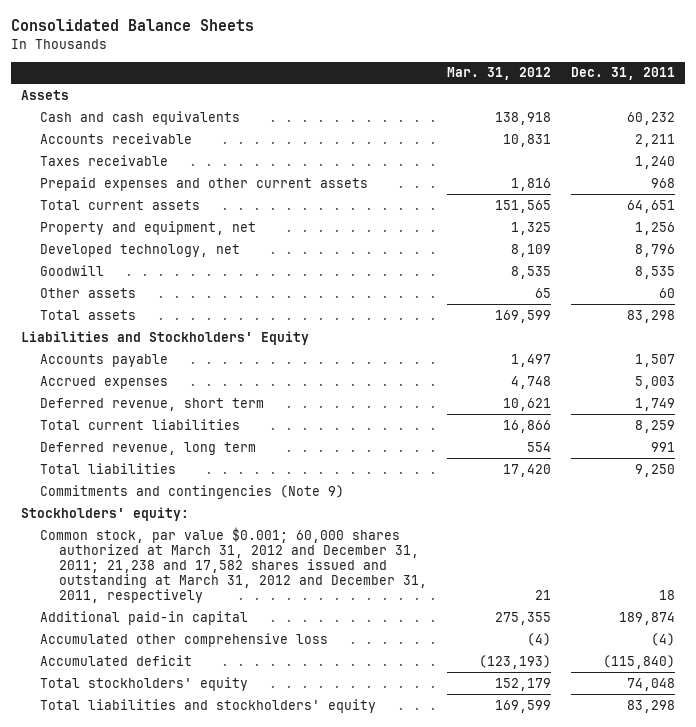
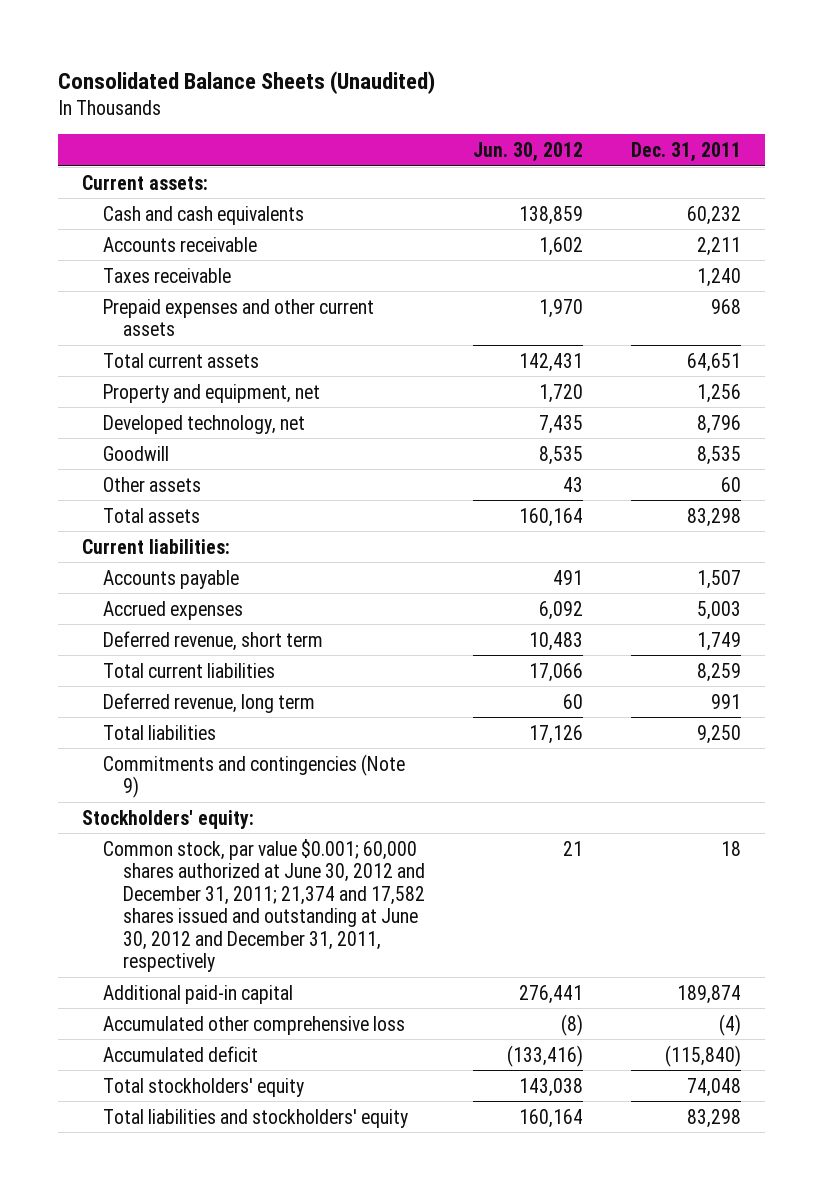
- Consolidated Balance Sheets
+ Consolidated Balance Sheets (Unaudited)
- | Mar. 31, 2012 | Dec. 31, 2011
+ | Jun. 30, 2012 | Dec. 31, 2011
- Assets
+ Current assets:
- Liabilities and Stockholders' Equity
+ Current liabilities:
- Common stock, par value $0.001; 60,000 shares authorized at March 31, 2012 and December 31, 2011; 21,238 and 17,582 shares issued and outstanding at March 31, 2012 and December 31, 2011, respectively | 21 | 18
+ Common stock, par value $0.001; 60,000 shares authorized at June 30, 2012 and December 31, 2011; 21,374 and 17,582 shares issued and outstanding at June 30, 2012 and December 31, 2011, respectively | 21 | 18

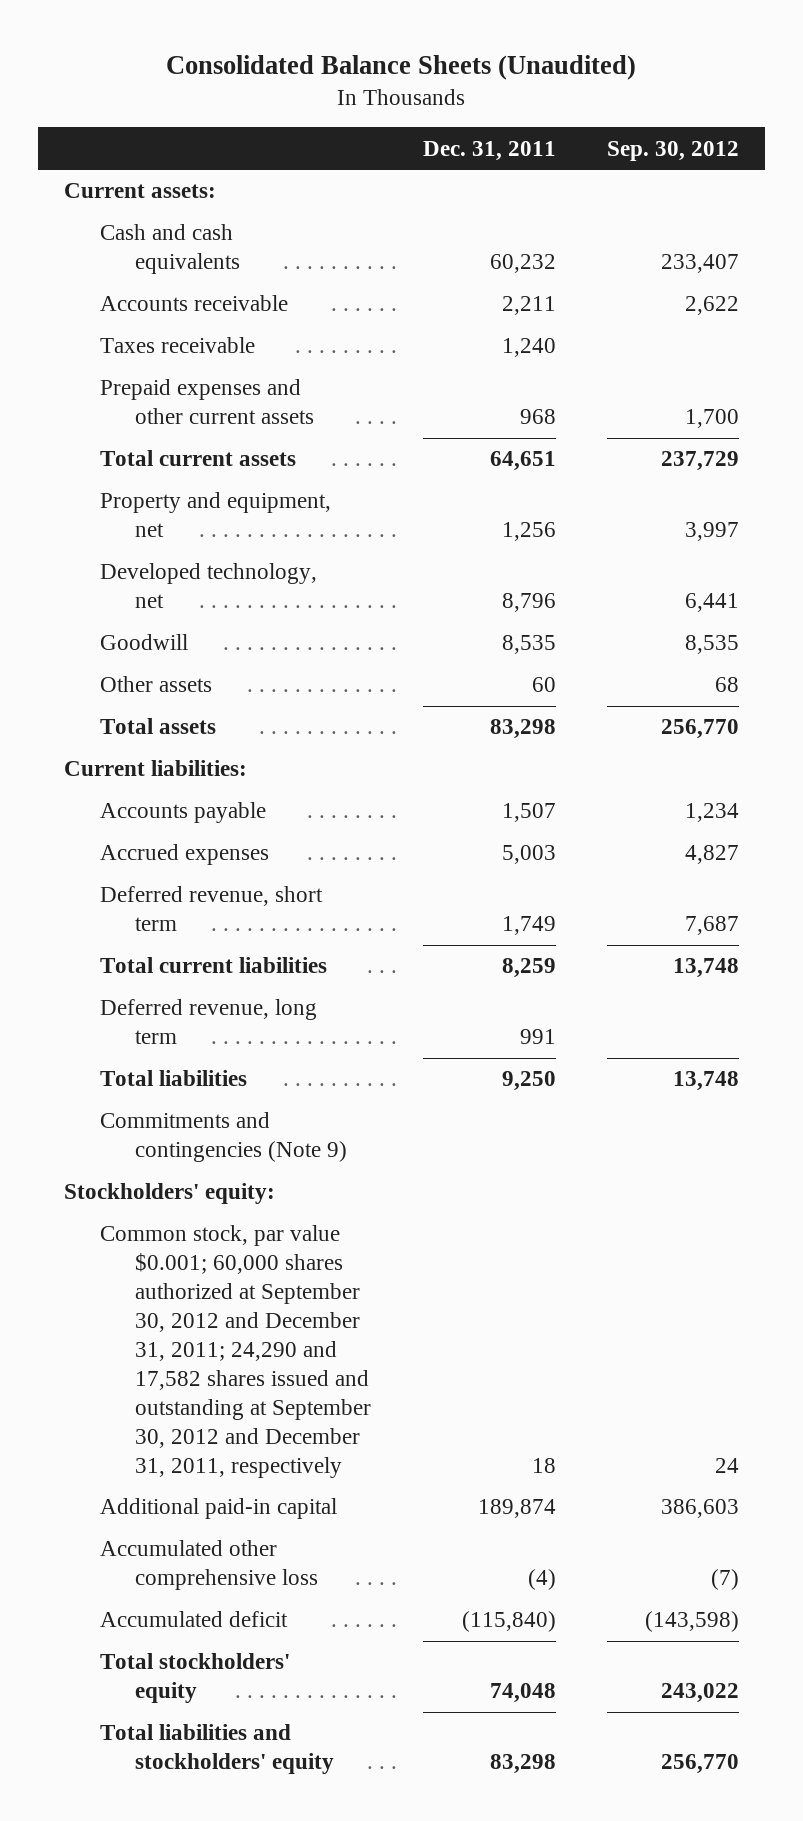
- | Jun. 30, 2012 | Dec. 31, 2011
+ | Dec. 31, 2011 | Sep. 30, 2012
- Common stock, par value $0.001; 60,000 shares authorized at June 30, 2012 and December 31, 2011; 21,374 and 17,582 shares issued and outstanding at June 30, 2012 and December 31, 2011, respectively | 21 | 18
+ Common stock, par value $0.001; 60,000 shares authorized at September 30, 2012 and December 31, 2011; 24,290 and 17,582 shares issued and outstanding at September 30, 2012 and December 31, 2011, respectively | 18 | 24

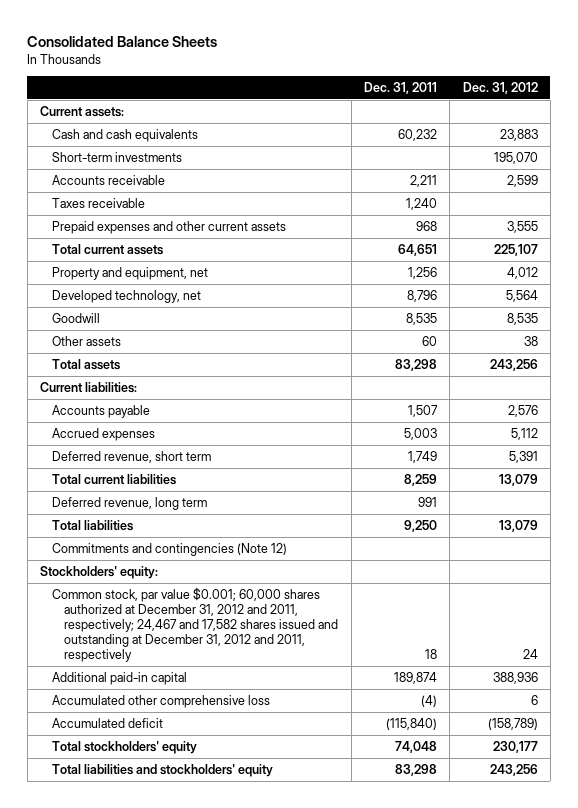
- Consolidated Balance Sheets (Unaudited)
+ Consolidated Balance Sheets
- | Dec. 31, 2011 | Sep. 30, 2012
+ | Dec. 31, 2011 | Dec. 31, 2012
+ Short-term investments | | 195,070
- Commitments and contingencies (Note 9)
+ Commitments and contingencies (Note 12)
- Common stock, par value $0.001; 60,000 shares authorized at September 30, 2012 and December 31, 2011; 24,290 and 17,582 shares issued and outstanding at September 30, 2012 and December 31, 2011, respectively | 18 | 24
+ Common stock, par value $0.001; 60,000 shares authorized at December 31, 2012 and 2011, respectively; 24,467 and 17,582 shares issued and outstanding at December 31, 2012 and 2011, respectively | 18 | 24

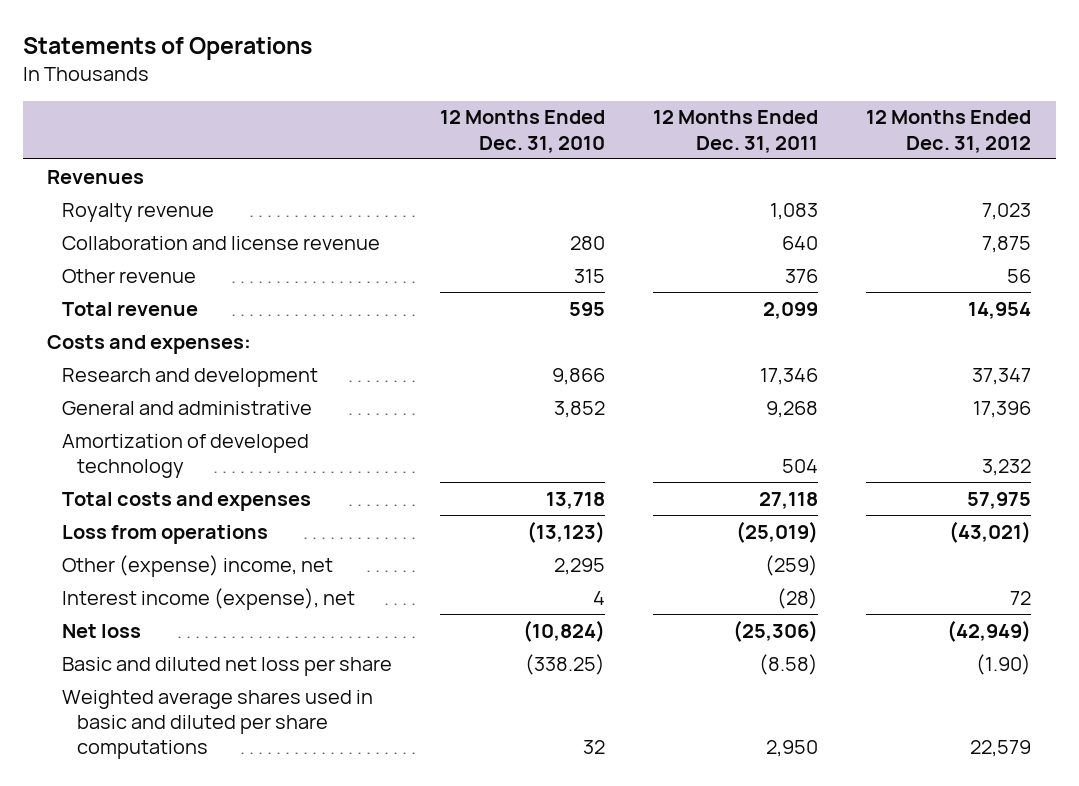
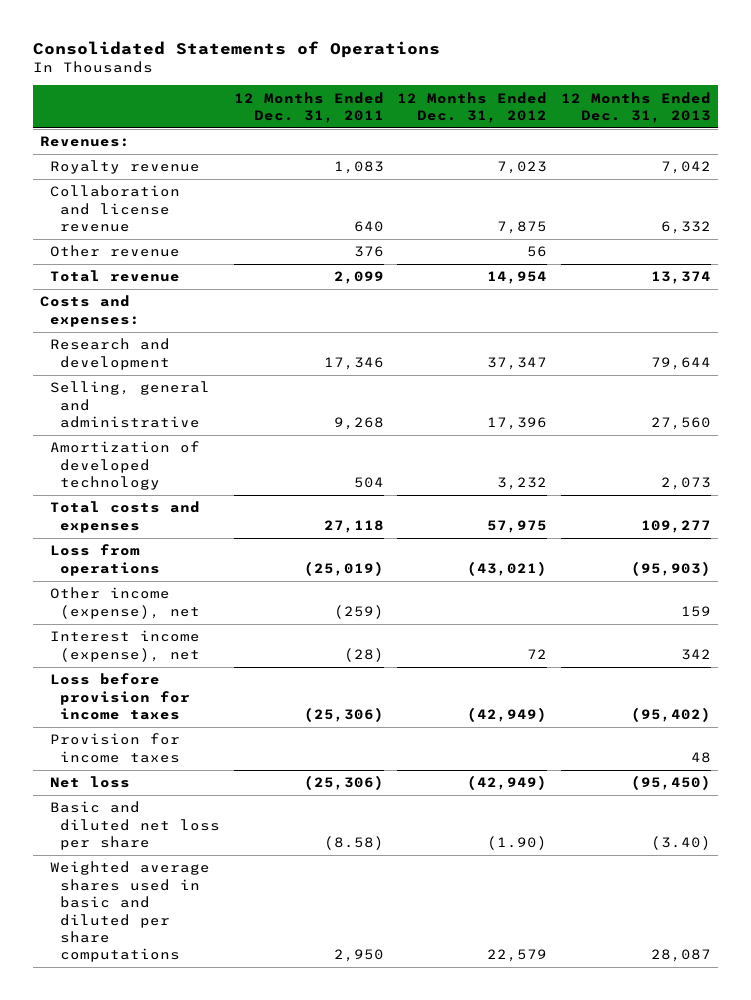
- Statements of Operations
+ Consolidated Statements of Operations
- | 12 Months Ended Dec. 31, 2010 | 12 Months Ended Dec. 31, 2011 | 12 Months Ended Dec. 31, 2012
+ | 12 Months Ended Dec. 31, 2011 | 12 Months Ended Dec. 31, 2012 | 12 Months Ended Dec. 31, 2013
- Revenues
+ Revenues:
- General and administrative | 3,852 | 9,268 | 17,396
+ Selling, general and administrative | 9,268 | 17,396 | 27,560
- Other (expense) income, net | 2,295 | (259) |
+ Other income (expense), net | (259) | | 159
+ Loss before provision for income taxes | (25,306) | (42,949) | (95,402)
+ Provision for income taxes | | | 48

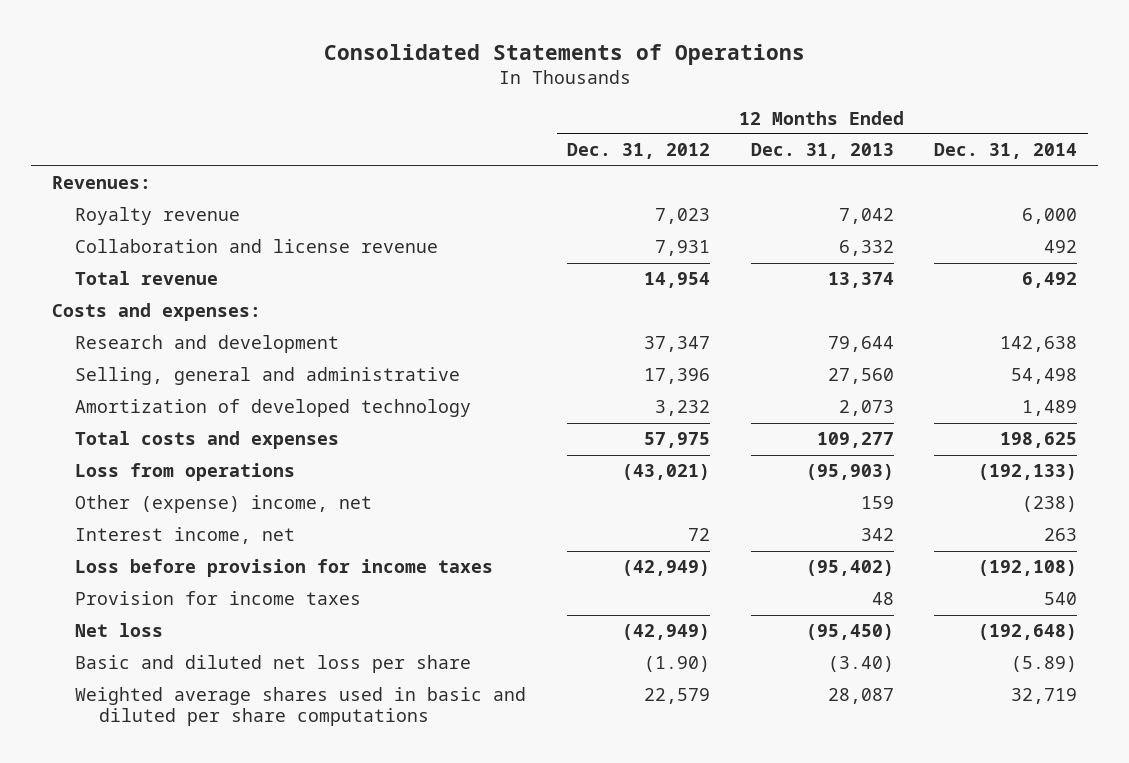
- | 12 Months Ended Dec. 31, 2011 | 12 Months Ended Dec. 31, 2012 | 12 Months Ended Dec. 31, 2013
+ | 12 Months Ended Dec. 31, 2012 | 12 Months Ended Dec. 31, 2013 | 12 Months Ended Dec. 31, 2014
- Collaboration and license revenue | 640 | 7,875 | 6,332
- Other revenue | 376 | 56 |
+ Collaboration and license revenue | 7,931 | 6,332 | 492
- Other income (expense), net | (259) | | 159
- Interest income (expense), net | (28) | 72 | 342
+ Other (expense) income, net | | 159 | (238)
+ Interest income, net | 72 | 342 | 263

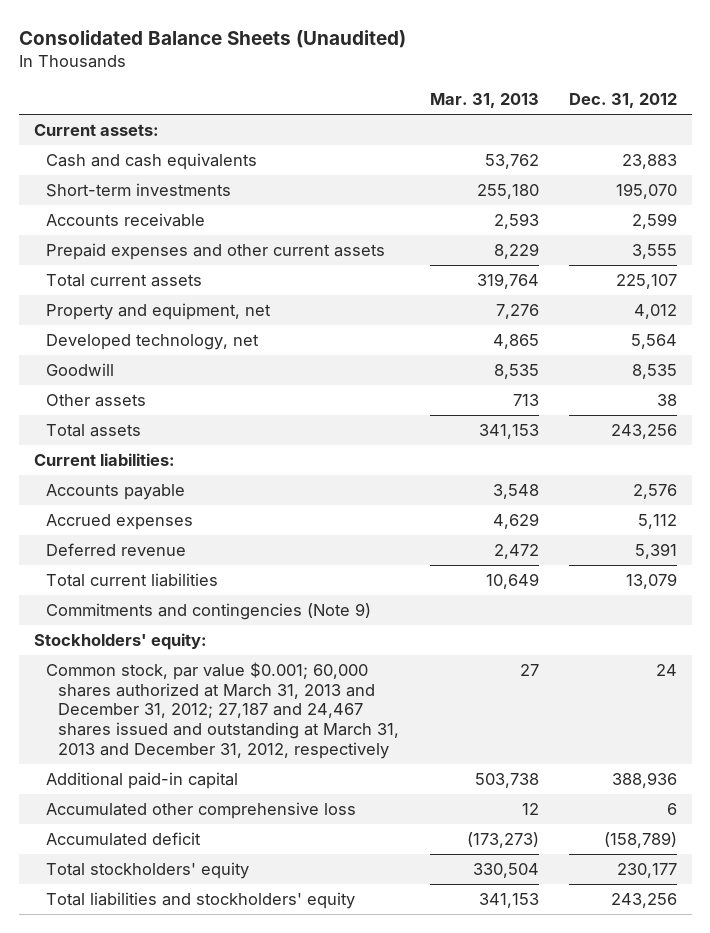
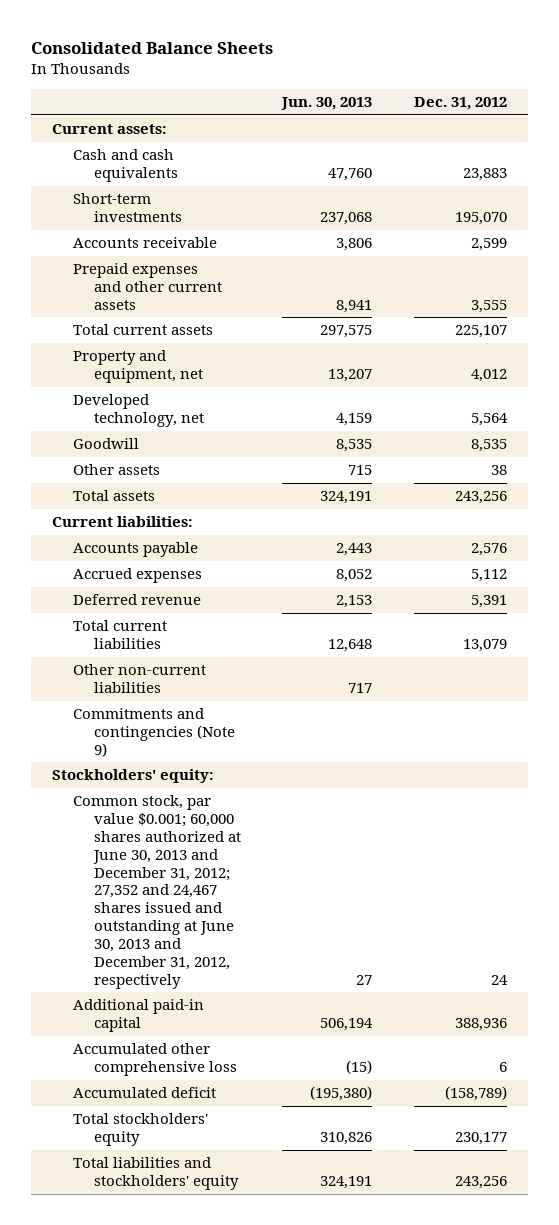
- Consolidated Balance Sheets (Unaudited)
+ Consolidated Balance Sheets
- | Mar. 31, 2013 | Dec. 31, 2012
+ | Jun. 30, 2013 | Dec. 31, 2012
+ Other non-current liabilities | 717 |
- Common stock, par value $0.001; 60,000 shares authorized at March 31, 2013 and December 31, 2012; 27,187 and 24,467 shares issued and outstanding at March 31, 2013 and December 31, 2012, respectively | 27 | 24
+ Common stock, par value $0.001; 60,000 shares authorized at June 30, 2013 and December 31, 2012; 27,352 and 24,467 shares issued and outstanding at June 30, 2013 and December 31, 2012, respectively | 27 | 24

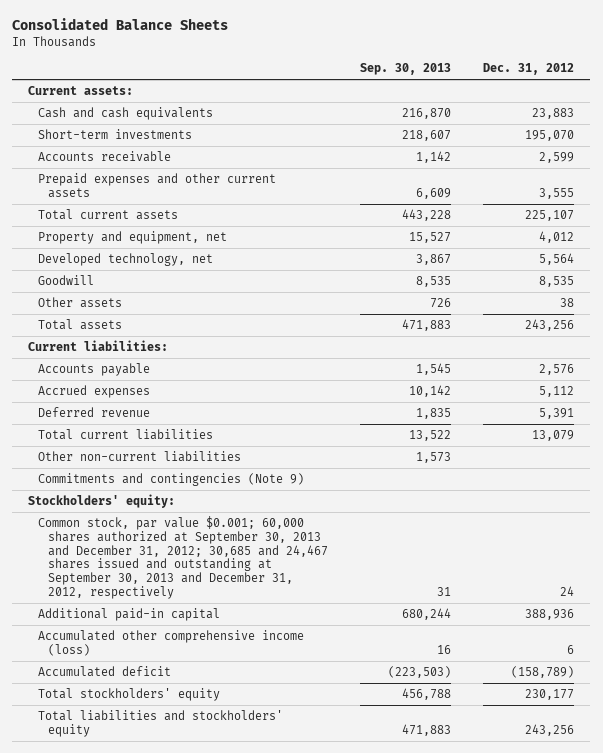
- | Jun. 30, 2013 | Dec. 31, 2012
+ | Sep. 30, 2013 | Dec. 31, 2012
- Common stock, par value $0.001; 60,000 shares authorized at June 30, 2013 and December 31, 2012; 27,352 and 24,467 shares issued and outstanding at June 30, 2013 and December 31, 2012, respectively | 27 | 24
+ Common stock, par value $0.001; 60,000 shares authorized at September 30, 2013 and December 31, 2012; 30,685 and 24,467 shares issued and outstanding at September 30, 2013 and December 31, 2012, respectively | 31 | 24
- Accumulated other comprehensive loss | (15) | 6
+ Accumulated other comprehensive income (loss) | 16 | 6

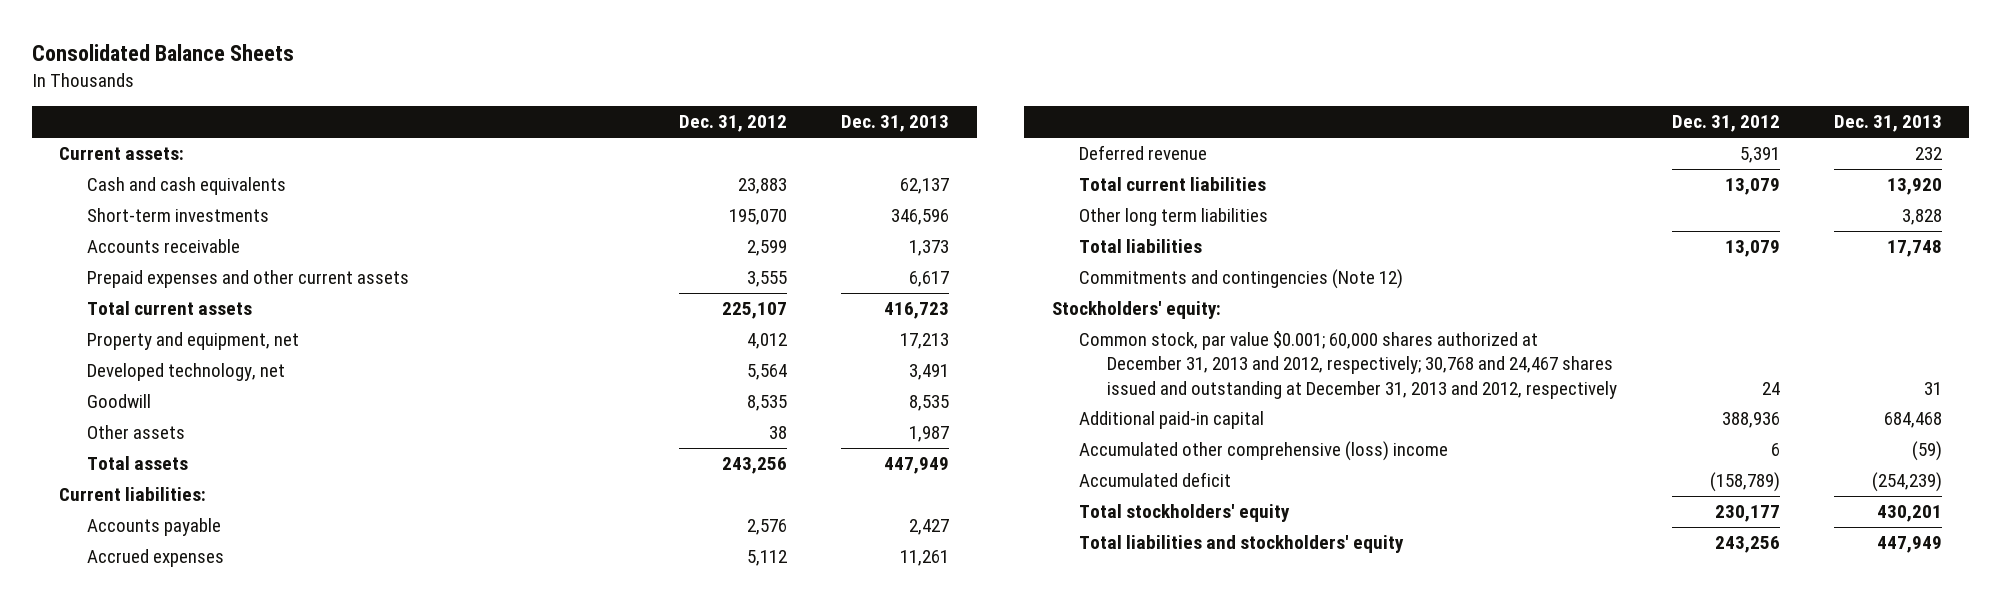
- | Sep. 30, 2013 | Dec. 31, 2012
+ | Dec. 31, 2012 | Dec. 31, 2013
- Other non-current liabilities | 1,573 |
- Commitments and contingencies (Note 9)
+ Other long term liabilities | | 3,828
+ Total liabilities | 13,079 | 17,748
+ Commitments and contingencies (Note 12)
- Common stock, par value $0.001; 60,000 shares authorized at September 30, 2013 and December 31, 2012; 30,685 and 24,467 shares issued and outstanding at September 30, 2013 and December 31, 2012, respectively | 31 | 24
+ Common stock, par value $0.001; 60,000 shares authorized at December 31, 2013 and 2012, respectively; 30,768 and 24,467 shares issued and outstanding at December 31, 2013 and 2012, respectively | 24 | 31
- Accumulated other comprehensive income (loss) | 16 | 6
+ Accumulated other comprehensive (loss) income | 6 | (59)

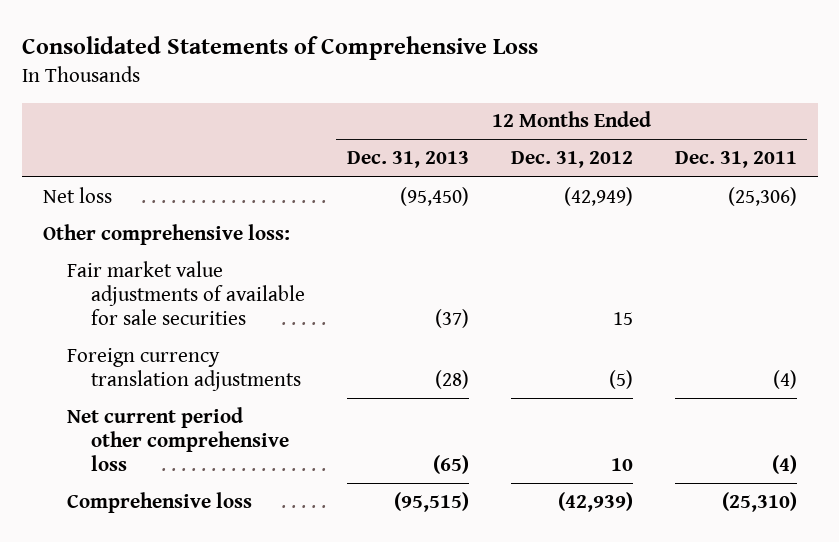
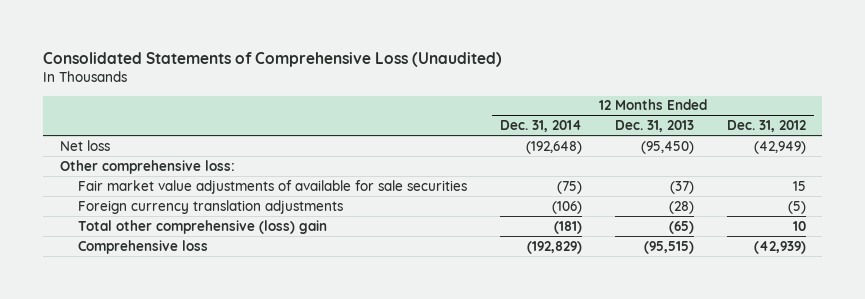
- Consolidated Statements of Comprehensive Loss
+ Consolidated Statements of Comprehensive Loss (Unaudited)
- | 12 Months Ended Dec. 31, 2013 | 12 Months Ended Dec. 31, 2012 | 12 Months Ended Dec. 31, 2011
+ | 12 Months Ended Dec. 31, 2014 | 12 Months Ended Dec. 31, 2013 | 12 Months Ended Dec. 31, 2012
- Net current period other comprehensive loss | (65) | 10 | (4)
+ Total other comprehensive (loss) gain | (181) | (65) | 10

